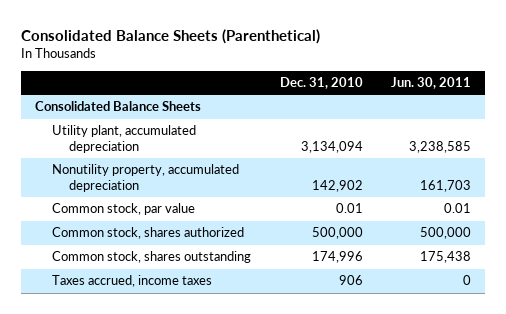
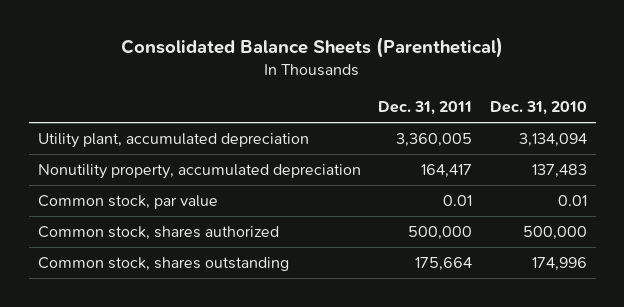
- | Dec. 31, 2010 | Jun. 30, 2011
+ | Dec. 31, 2011 | Dec. 31, 2010
- Consolidated Balance Sheets
- Nonutility property, accumulated depreciation | 142,902 | 161,703
+ Nonutility property, accumulated depreciation | 164,417 | 137,483
- Taxes accrued, income taxes | 906 | 0

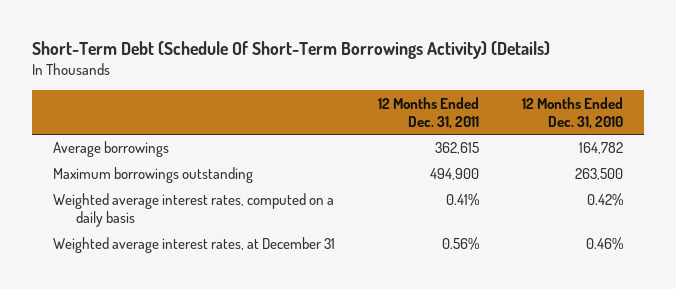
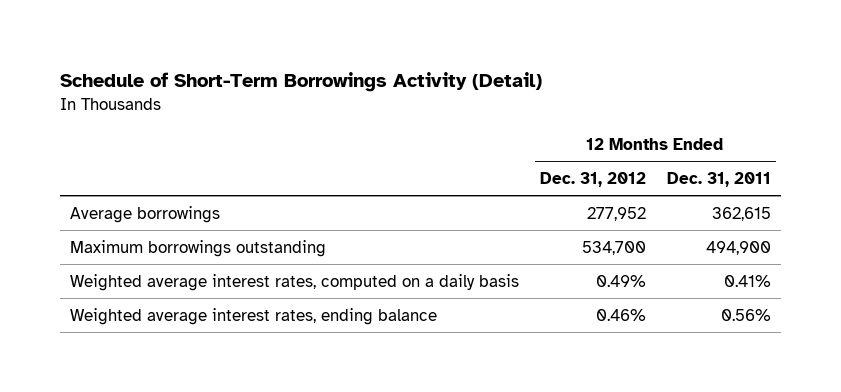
- Short-Term Debt (Schedule Of Short-Term Borrowings Activity) (Details)
+ Schedule of Short-Term Borrowings Activity (Detail)
- | 12 Months Ended Dec. 31, 2011 | 12 Months Ended Dec. 31, 2010
+ | 12 Months Ended Dec. 31, 2012 | 12 Months Ended Dec. 31, 2011
- Weighted average interest rates, at December 31 | 0.56% | 0.46%
+ Weighted average interest rates, ending balance | 0.46% | 0.56%

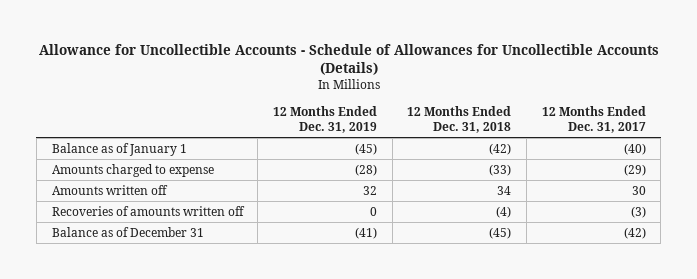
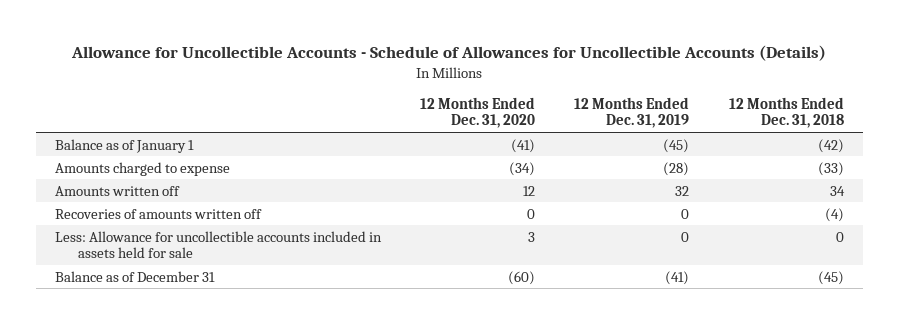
- | 12 Months Ended Dec. 31, 2019 | 12 Months Ended Dec. 31, 2018 | 12 Months Ended Dec. 31, 2017
+ | 12 Months Ended Dec. 31, 2020 | 12 Months Ended Dec. 31, 2019 | 12 Months Ended Dec. 31, 2018
+ Less: Allowance for uncollectible accounts included in assets held for sale | 3 | 0 | 0

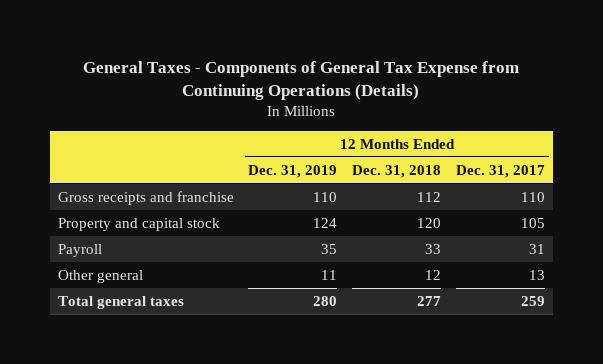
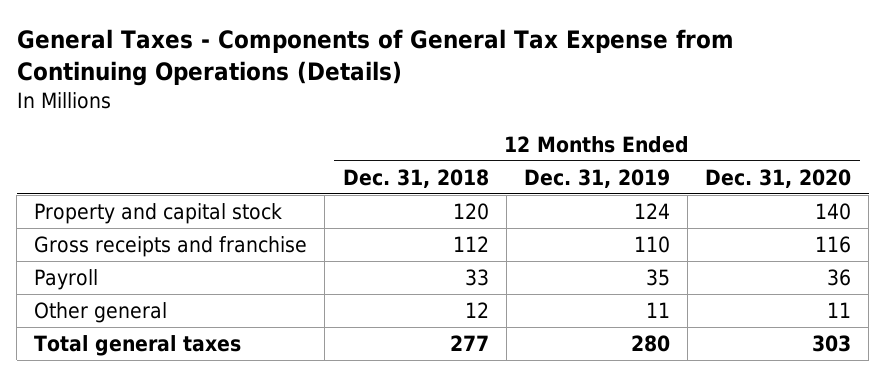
- | 12 Months Ended Dec. 31, 2019 | 12 Months Ended Dec. 31, 2018 | 12 Months Ended Dec. 31, 2017
+ | 12 Months Ended Dec. 31, 2018 | 12 Months Ended Dec. 31, 2019 | 12 Months Ended Dec. 31, 2020
moved down: Gross receipts and franchise | 112 | 110 | 116

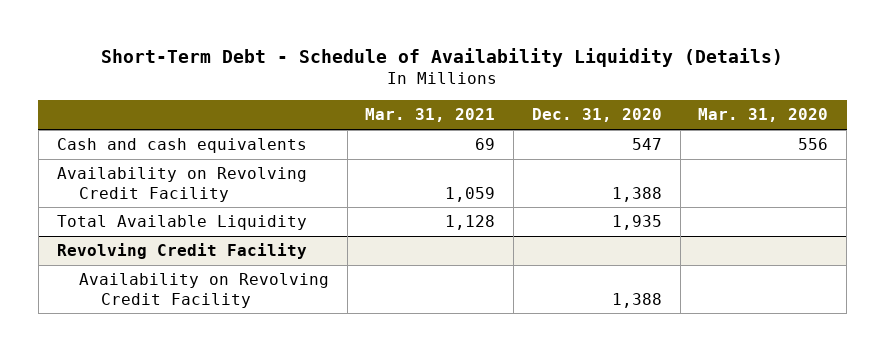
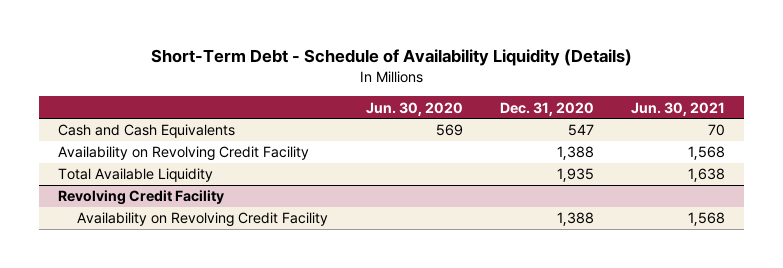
- | Mar. 31, 2021 | Dec. 31, 2020 | Mar. 31, 2020
+ | Jun. 30, 2020 | Dec. 31, 2020 | Jun. 30, 2021
- Cash and cash equivalents | 69 | 547 | 556
+ Cash and Cash Equivalents | 569 | 547 | 70

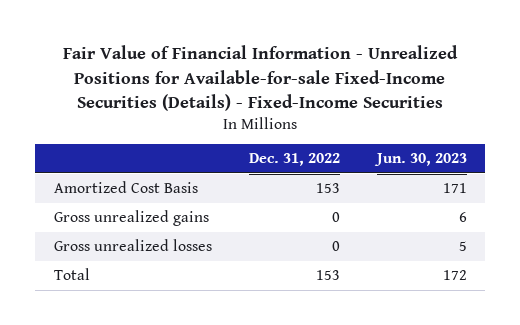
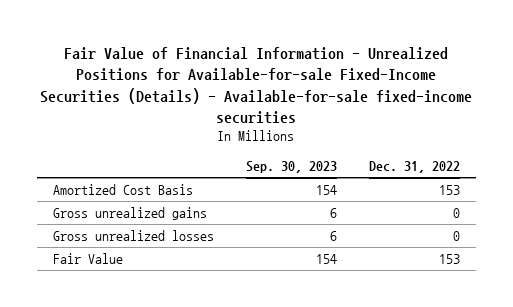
- Fair Value of Financial Information - Unrealized Positions for Available-for-sale Fixed-Income Securities (Details) - Fixed-Income Securities
+ Fair Value of Financial Information - Unrealized Positions for Available-for-sale Fixed-Income Securities (Details) - Available-for-sale fixed-income securities
- | Dec. 31, 2022 | Jun. 30, 2023
+ | Sep. 30, 2023 | Dec. 31, 2022
- Total | 153 | 172
+ Fair Value | 154 | 153

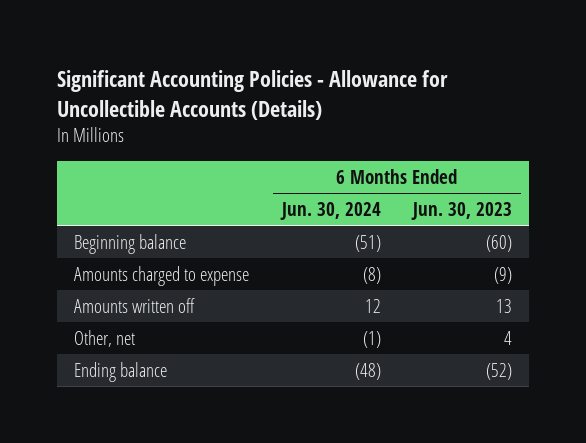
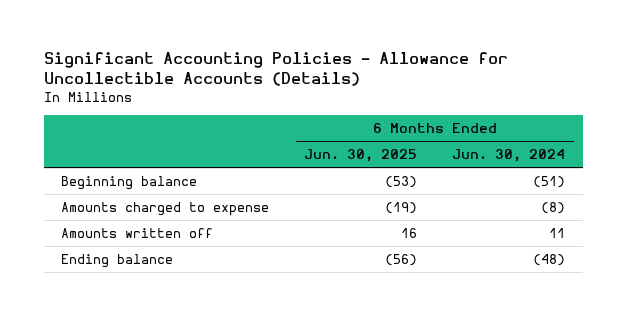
- | 6 Months Ended Jun. 30, 2024 | 6 Months Ended Jun. 30, 2023
+ | 6 Months Ended Jun. 30, 2025 | 6 Months Ended Jun. 30, 2024
- Amounts written off | 12 | 13
- Other, net | (1) | 4
+ Amounts written off | 16 | 11

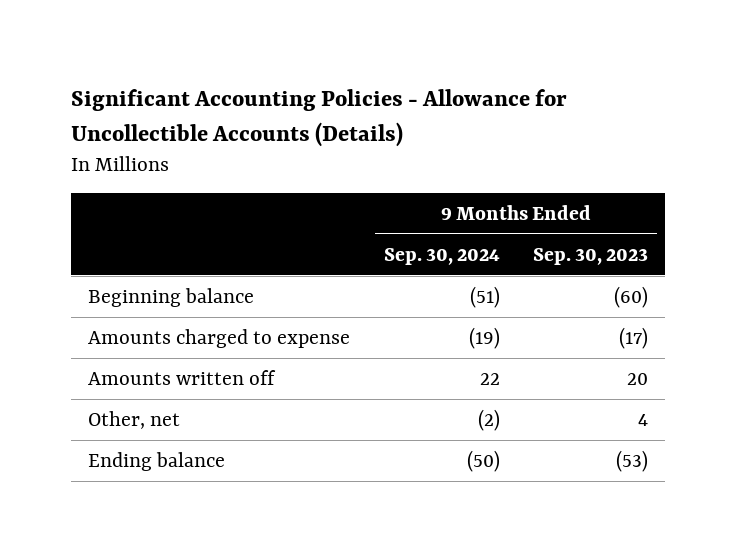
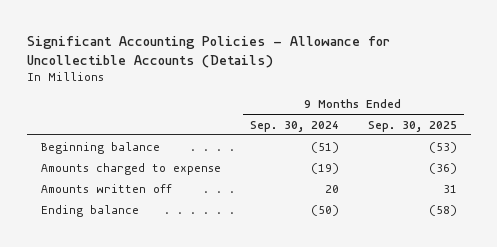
- | 9 Months Ended Sep. 30, 2024 | 9 Months Ended Sep. 30, 2023
+ | 9 Months Ended Sep. 30, 2024 | 9 Months Ended Sep. 30, 2025
- Amounts written off | 22 | 20
- Other, net | (2) | 4
+ Amounts written off | 20 | 31

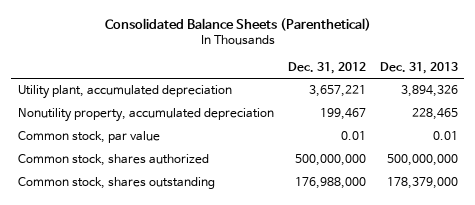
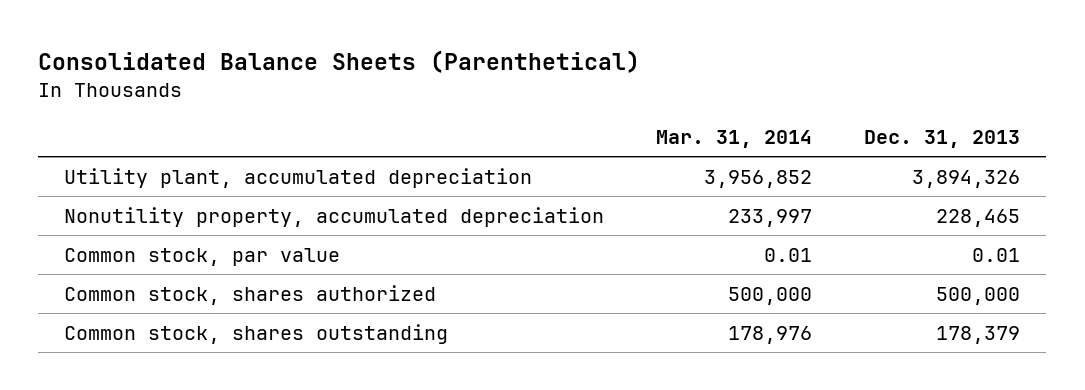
- | Dec. 31, 2012 | Dec. 31, 2013
+ | Mar. 31, 2014 | Dec. 31, 2013
- Common stock, shares authorized | 500,000,000 | 500,000,000
- Common stock, shares outstanding | 176,988,000 | 178,379,000
+ Common stock, shares authorized | 500,000 | 500,000
+ Common stock, shares outstanding | 178,976 | 178,379

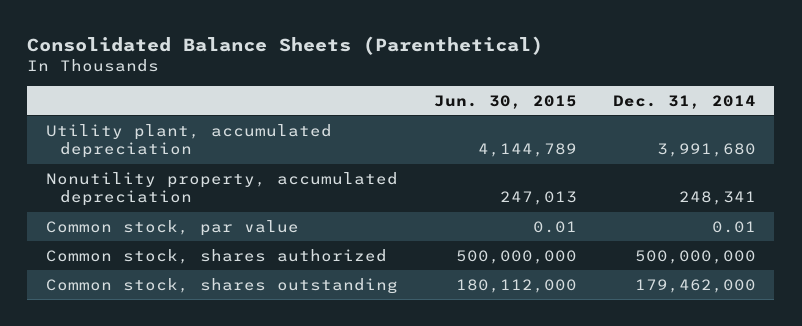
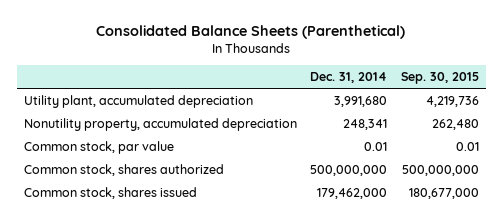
- | Jun. 30, 2015 | Dec. 31, 2014
+ | Dec. 31, 2014 | Sep. 30, 2015
- Common stock, shares outstanding | 180,112,000 | 179,462,000
+ Common stock, shares issued | 179,462,000 | 180,677,000

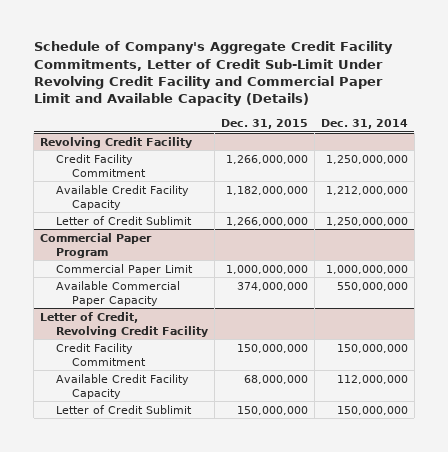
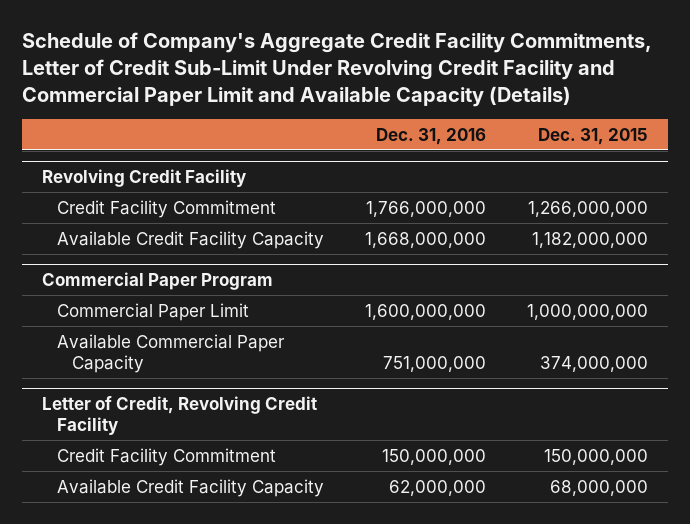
- | Dec. 31, 2015 | Dec. 31, 2014
+ | Dec. 31, 2016 | Dec. 31, 2015
@ Revolving Credit Facility
- Letter of Credit Sublimit | 1,266,000,000 | 1,250,000,000
@ Letter of Credit, Revolving Credit Facility
- Letter of Credit Sublimit | 150,000,000 | 150,000,000

